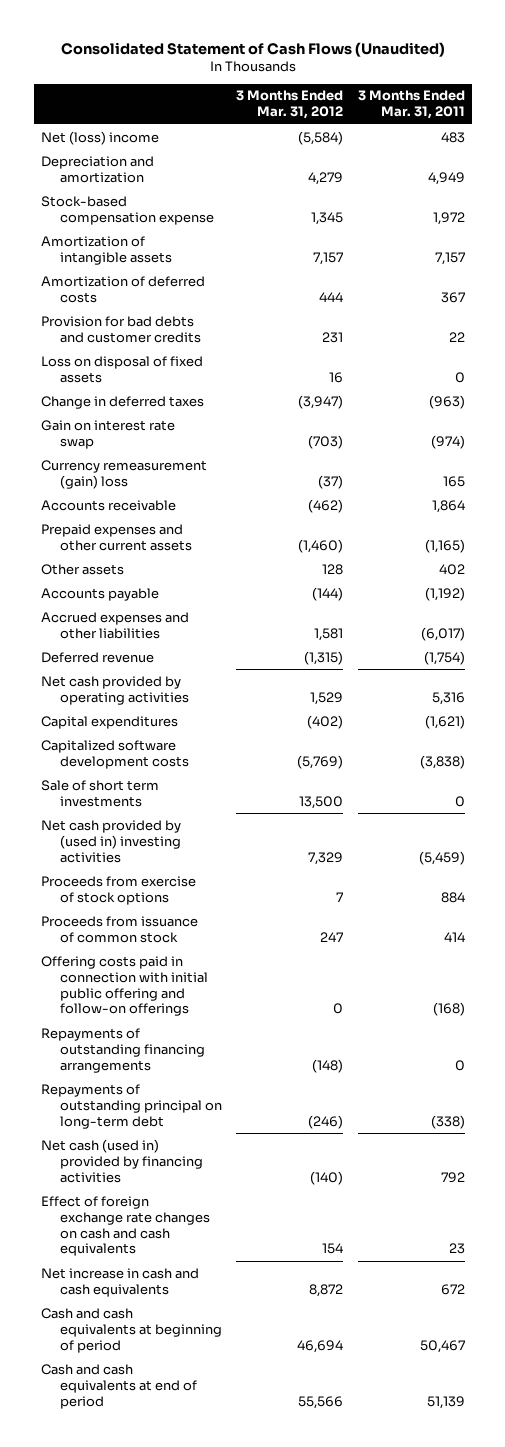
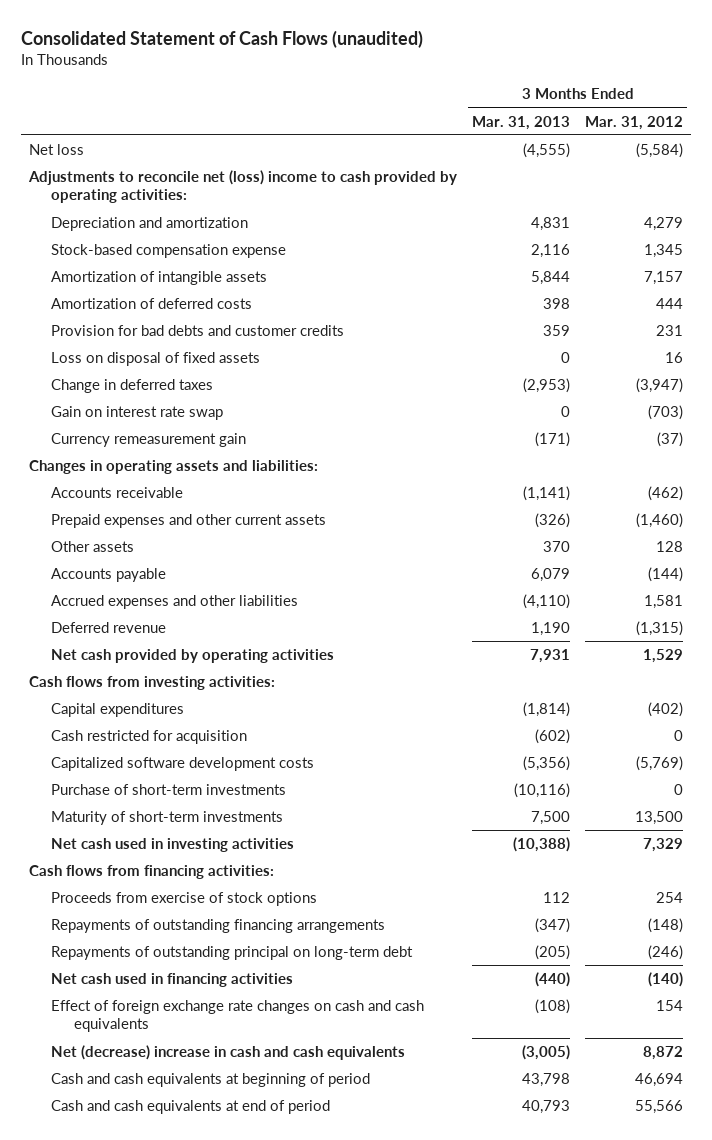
- Consolidated Statement of Cash Flows (Unaudited)
+ Consolidated Statement of Cash Flows (unaudited)
- | 3 Months Ended Mar. 31, 2012 | 3 Months Ended Mar. 31, 2011
+ | 3 Months Ended Mar. 31, 2013 | 3 Months Ended Mar. 31, 2012
- Net (loss) income | (5,584) | 483
+ Net loss | (4,555) | (5,584)
+ Adjustments to reconcile net (loss) income to cash provided by operating activities:
- Currency remeasurement (gain) loss | (37) | 165
+ Currency remeasurement gain | (171) | (37)
+ Changes in operating assets and liabilities:
+ Cash flows from investing activities:
+ Cash restricted for acquisition | (602) | 0
- Sale of short term investments | 13,500 | 0
- Net cash provided by (used in) investing activities | 7,329 | (5,459)
- Proceeds from exercise of stock options | 7 | 884
- Proceeds from issuance of common stock | 247 | 414
- Offering costs paid in connection with initial public offering and follow-on offerings | 0 | (168)
+ Purchase of short-term investments | (10,116) | 0
+ Maturity of short-term investments | 7,500 | 13,500
+ Net cash used in investing activities | (10,388) | 7,329
+ Cash flows from financing activities:
+ Proceeds from exercise of stock options | 112 | 254
- Net cash (used in) provided by financing activities | (140) | 792
+ Net cash used in financing activities | (440) | (140)
- Net increase in cash and cash equivalents | 8,872 | 672
+ Net (decrease) increase in cash and cash equivalents | (3,005) | 8,872

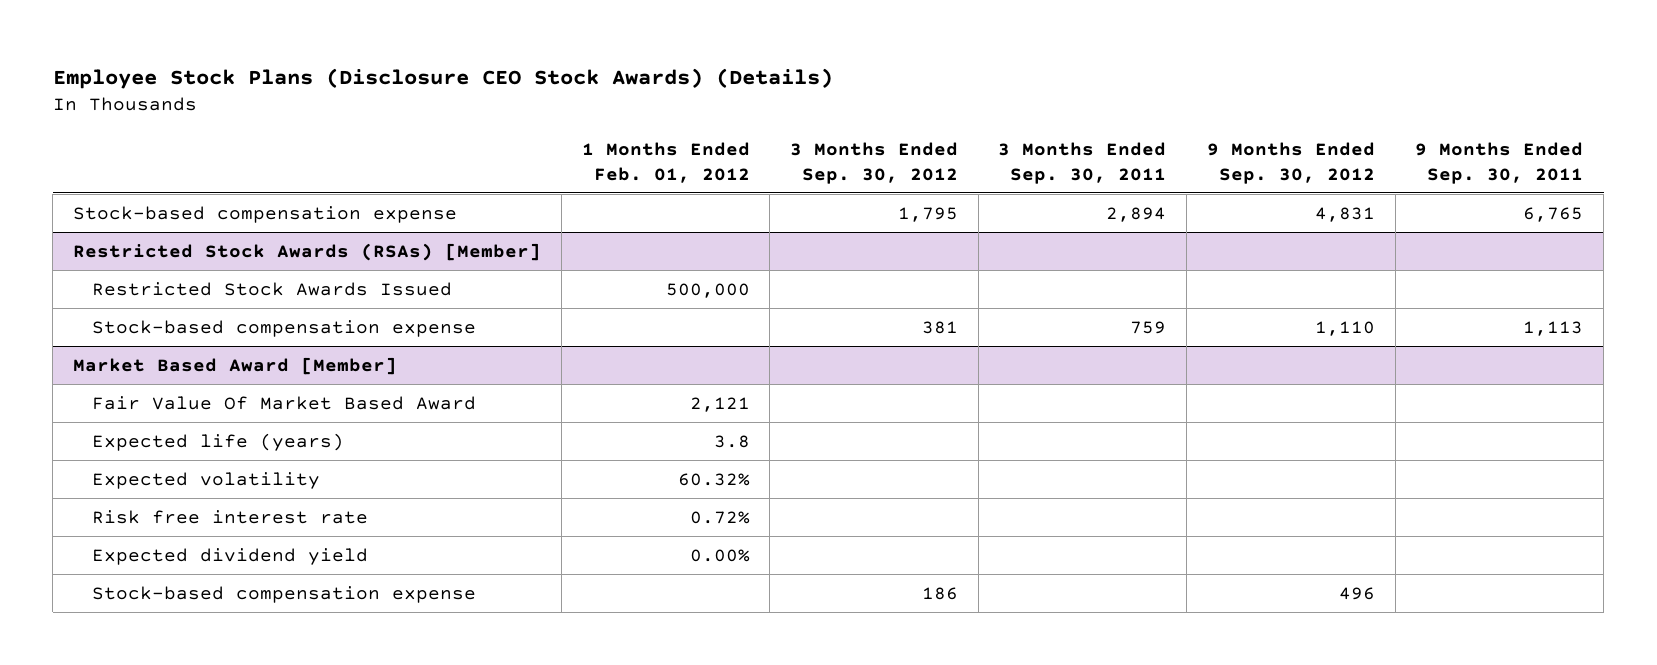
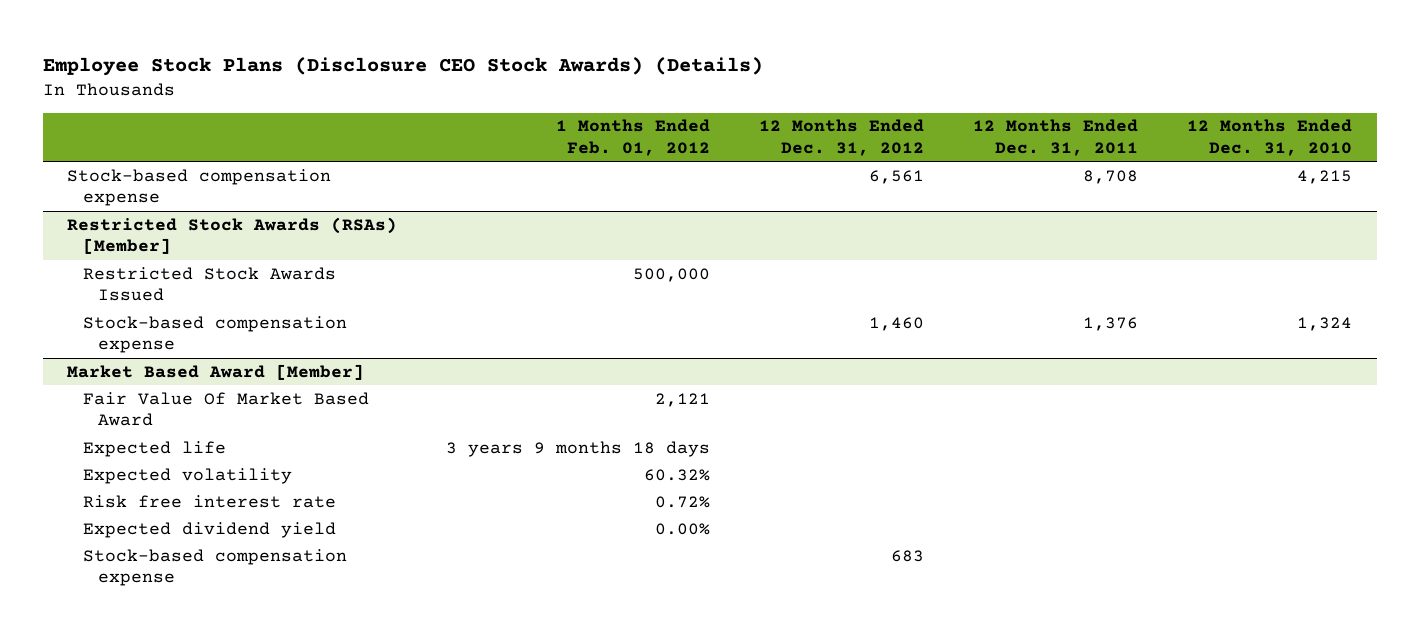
- | 1 Months Ended Feb. 01, 2012 | 3 Months Ended Sep. 30, 2012 | 3 Months Ended Sep. 30, 2011 | 9 Months Ended Sep. 30, 2012 | 9 Months Ended Sep. 30, 2011
+ | 1 Months Ended Feb. 01, 2012 | 12 Months Ended Dec. 31, 2012 | 12 Months Ended Dec. 31, 2011 | 12 Months Ended Dec. 31, 2010
@ Market Based Award [Member]
- Expected life (years) | 3.8 | | | |
+ Expected life | 3 years 9 months 18 days | | |

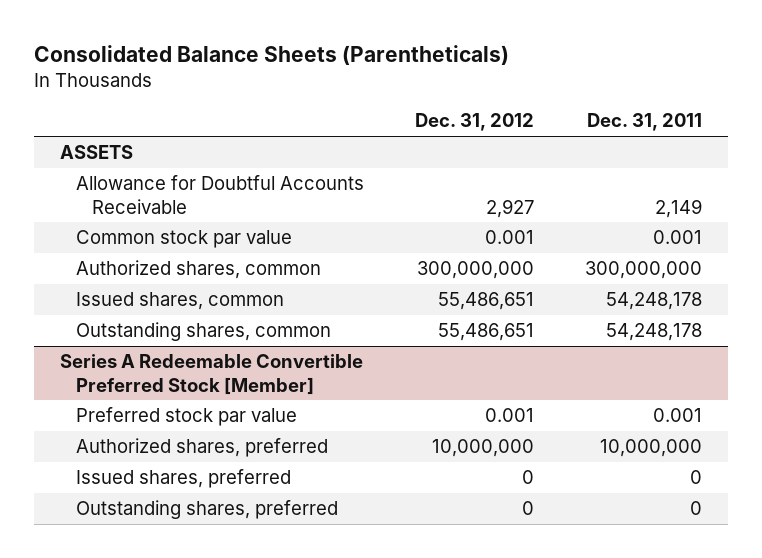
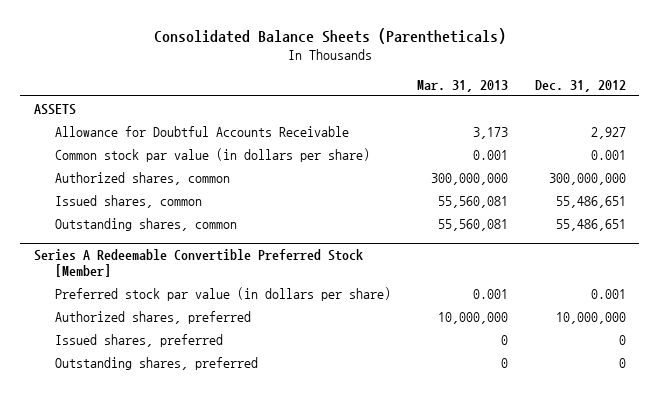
- | Dec. 31, 2012 | Dec. 31, 2011
+ | Mar. 31, 2013 | Dec. 31, 2012
- Common stock par value | 0.001 | 0.001
+ Common stock par value (in dollars per share) | 0.001 | 0.001
@ Series A Redeemable Convertible Preferred Stock [Member]
- Preferred stock par value | 0.001 | 0.001
+ Preferred stock par value (in dollars per share) | 0.001 | 0.001

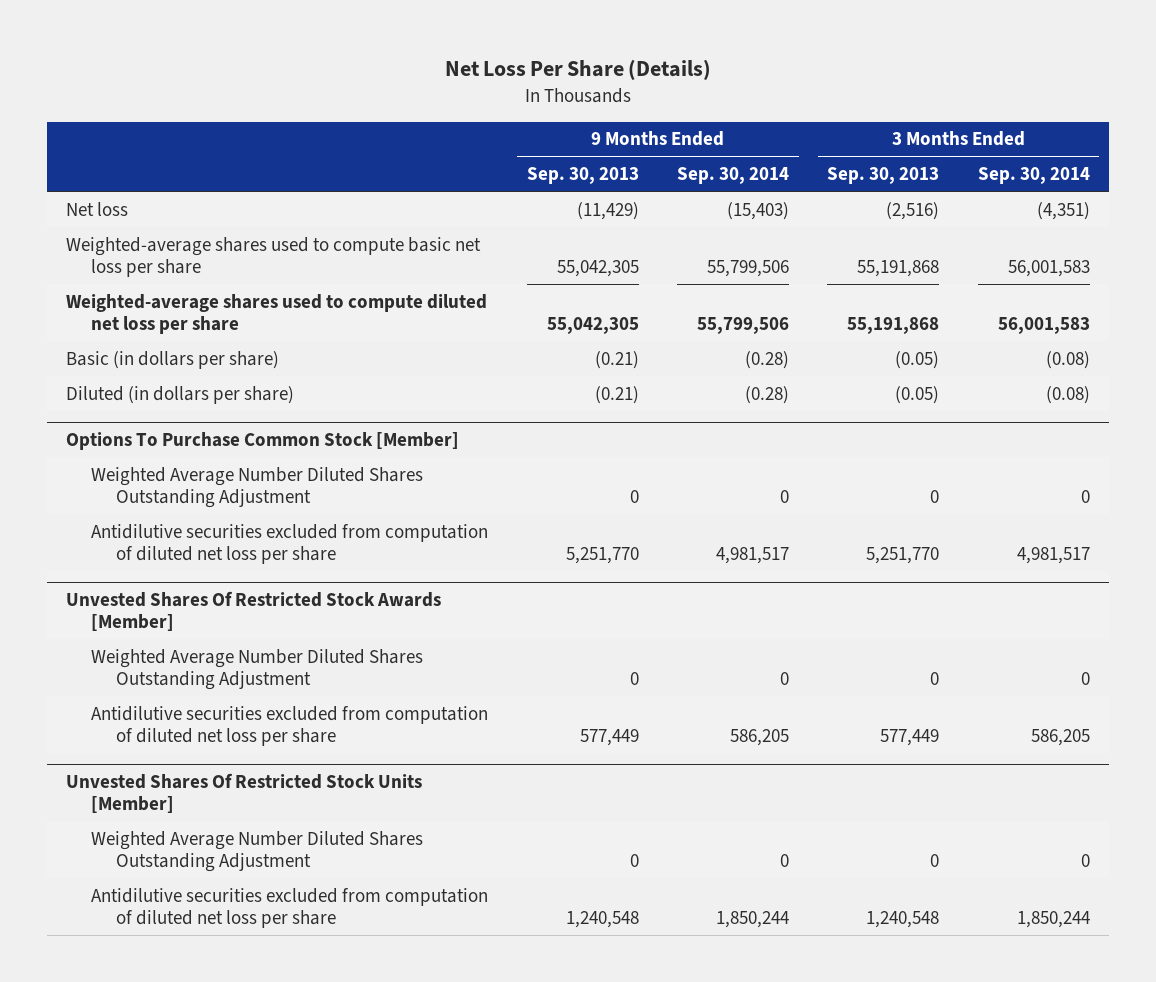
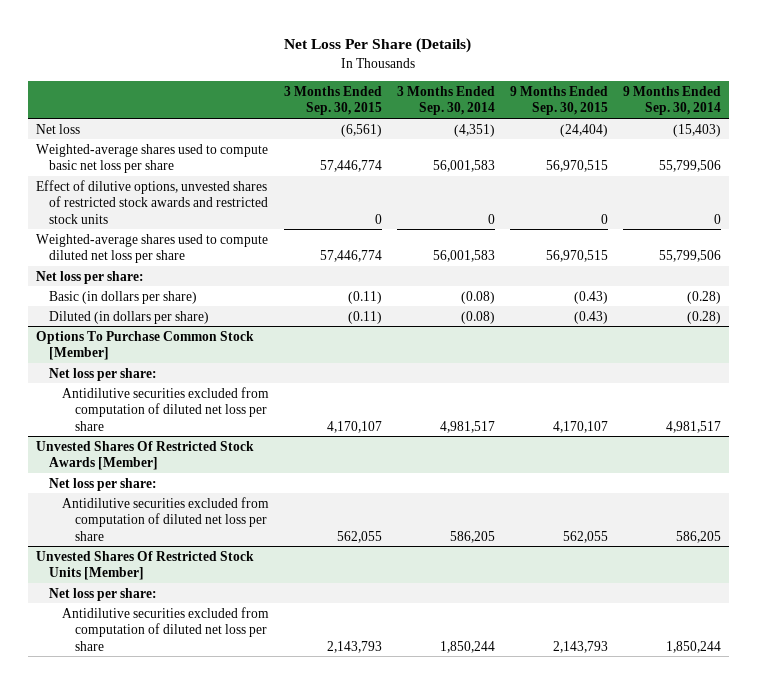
- | 9 Months Ended Sep. 30, 2013 | 9 Months Ended Sep. 30, 2014 | 3 Months Ended Sep. 30, 2013 | 3 Months Ended Sep. 30, 2014
+ | 3 Months Ended Sep. 30, 2015 | 3 Months Ended Sep. 30, 2014 | 9 Months Ended Sep. 30, 2015 | 9 Months Ended Sep. 30, 2014
+ Effect of dilutive options, unvested shares of restricted stock awards and restricted stock units | 0 | 0 | 0 | 0
+ Net loss per share:
@ Options To Purchase Common Stock [Member]
- Weighted Average Number Diluted Shares Outstanding Adjustment | 0 | 0 | 0 | 0
+ Net loss per share:
@ Unvested Shares Of Restricted Stock Awards [Member]
- Weighted Average Number Diluted Shares Outstanding Adjustment | 0 | 0 | 0 | 0
+ Net loss per share:
@ Unvested Shares Of Restricted Stock Units [Member]
- Weighted Average Number Diluted Shares Outstanding Adjustment | 0 | 0 | 0 | 0
+ Net loss per share:

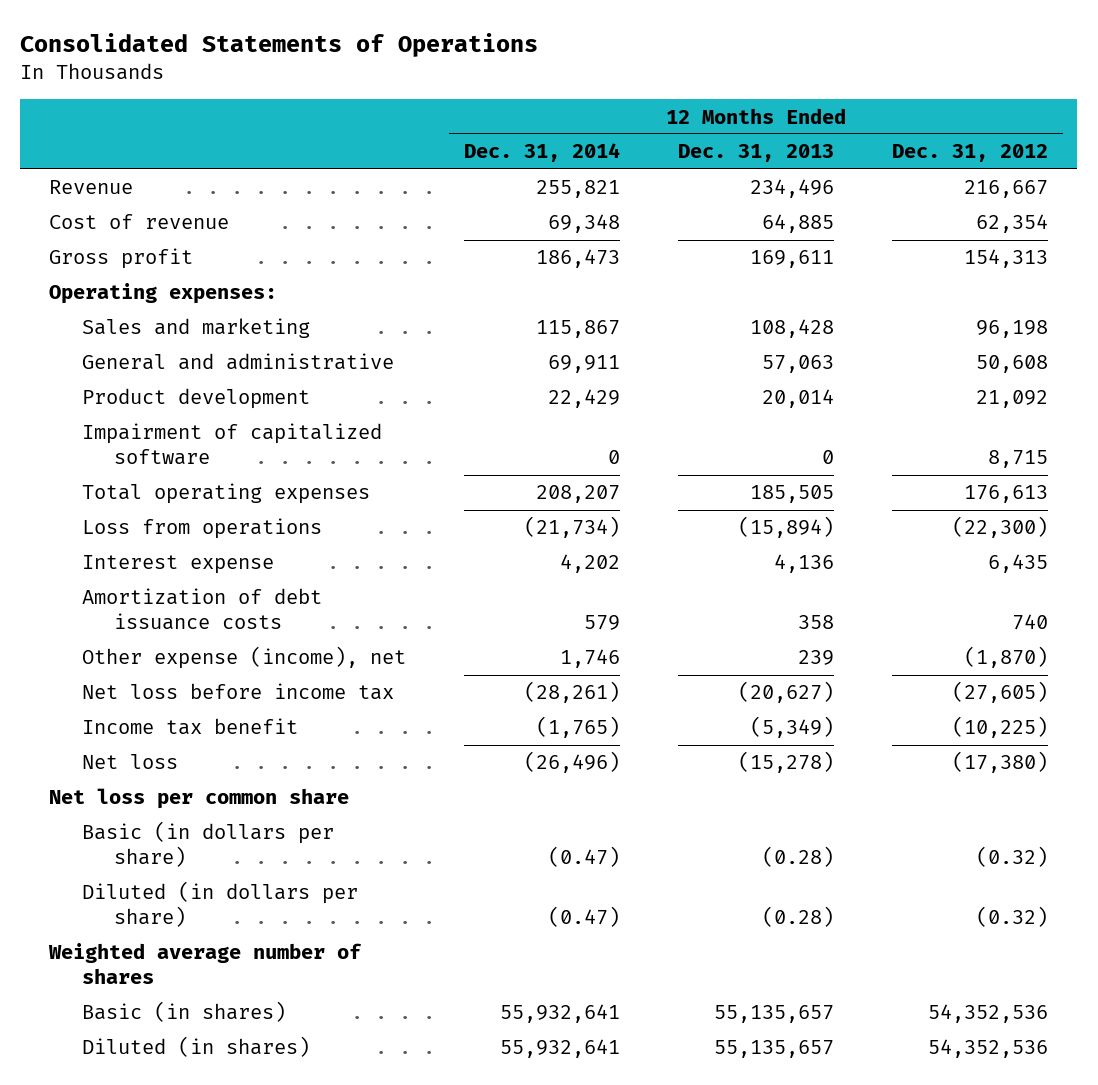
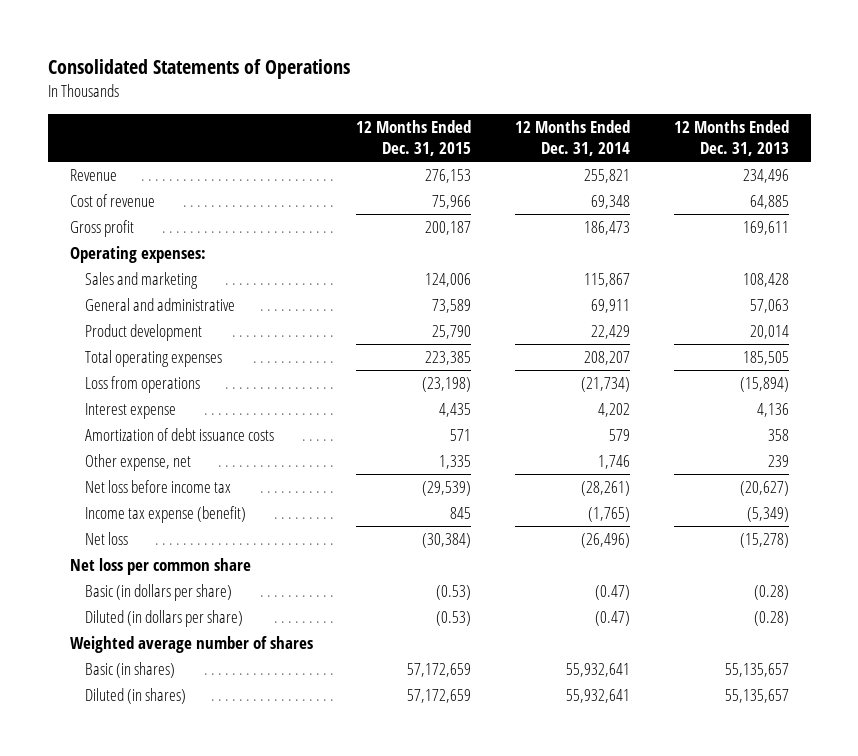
- | 12 Months Ended Dec. 31, 2014 | 12 Months Ended Dec. 31, 2013 | 12 Months Ended Dec. 31, 2012
+ | 12 Months Ended Dec. 31, 2015 | 12 Months Ended Dec. 31, 2014 | 12 Months Ended Dec. 31, 2013
- Impairment of capitalized software | 0 | 0 | 8,715
- Other expense (income), net | 1,746 | 239 | (1,870)
+ Other expense, net | 1,335 | 1,746 | 239
- Income tax benefit | (1,765) | (5,349) | (10,225)
+ Income tax expense (benefit) | 845 | (1,765) | (5,349)

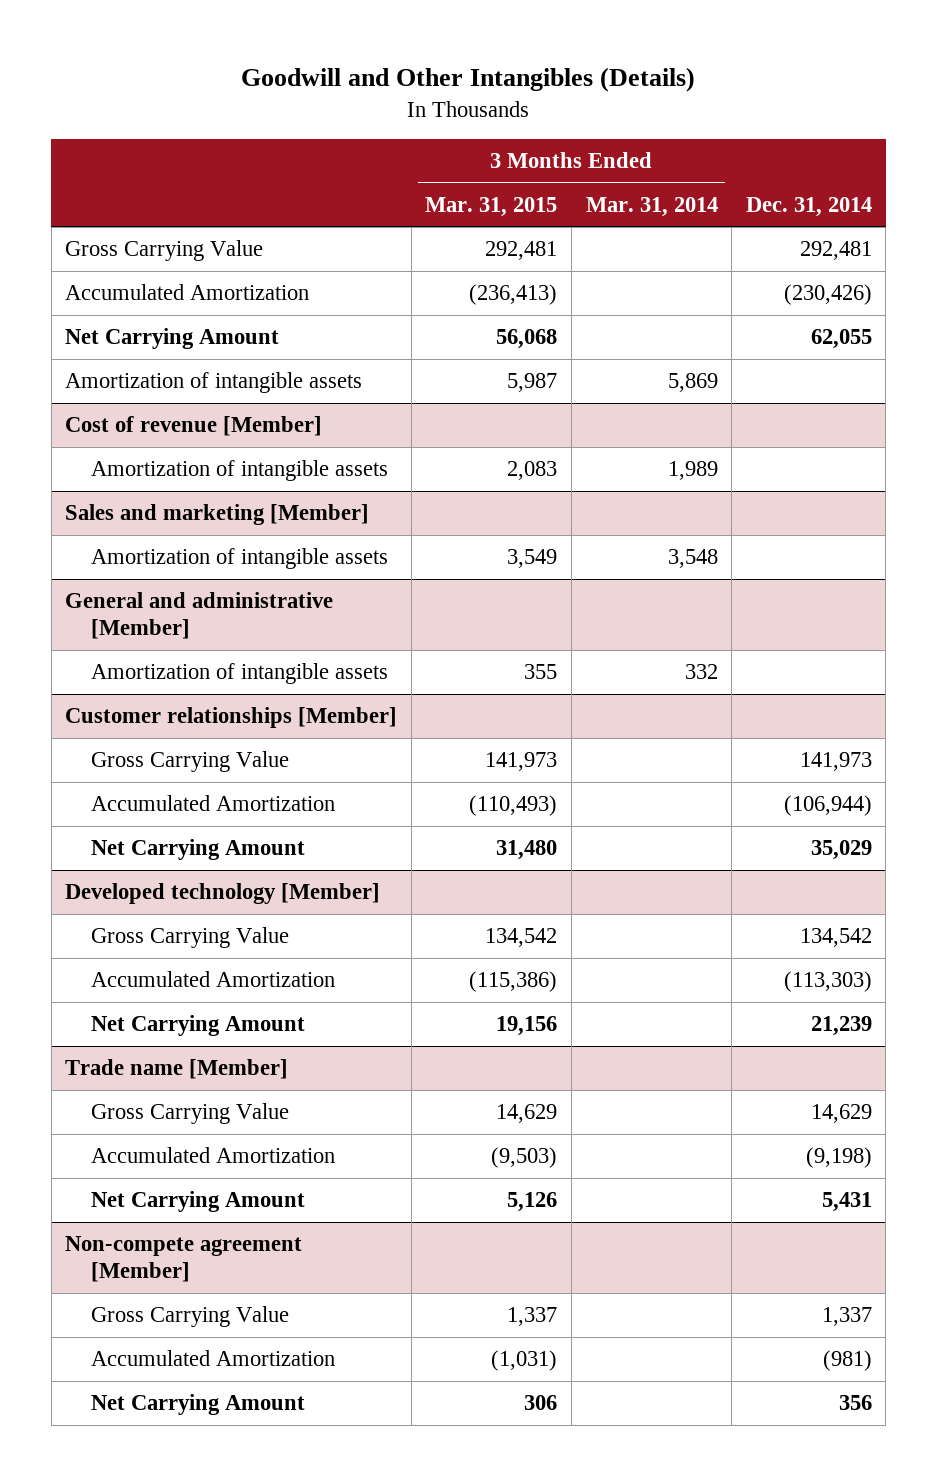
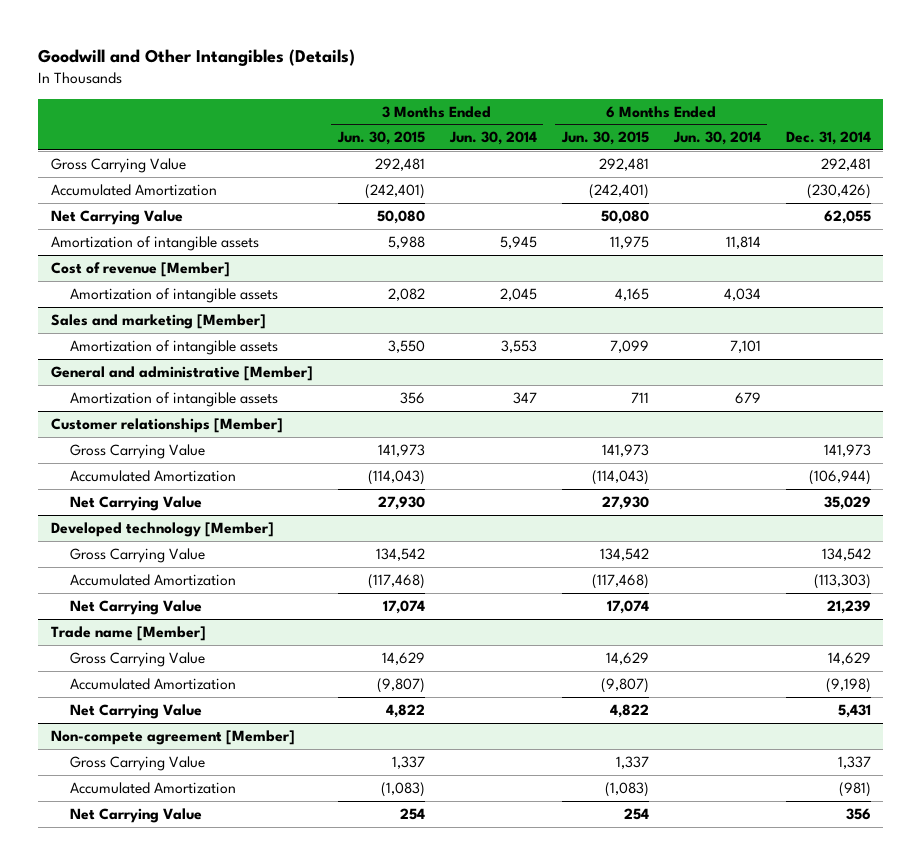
- | 3 Months Ended Mar. 31, 2015 | 3 Months Ended Mar. 31, 2014 | Dec. 31, 2014
+ | 3 Months Ended Jun. 30, 2015 | 3 Months Ended Jun. 30, 2014 | 6 Months Ended Jun. 30, 2015 | 6 Months Ended Jun. 30, 2014 | Dec. 31, 2014
- Net Carrying Amount | 56,068 | | 62,055
+ Net Carrying Value | 50,080 | | 50,080 | | 62,055
@ Customer relationships [Member]
- Net Carrying Amount | 31,480 | | 35,029
+ Net Carrying Value | 27,930 | | 27,930 | | 35,029
@ Developed technology [Member]
- Net Carrying Amount | 19,156 | | 21,239
+ Net Carrying Value | 17,074 | | 17,074 | | 21,239
@ Trade name [Member]
- Net Carrying Amount | 5,126 | | 5,431
+ Net Carrying Value | 4,822 | | 4,822 | | 5,431
@ Non-compete agreement [Member]
- Net Carrying Amount | 306 | | 356
+ Net Carrying Value | 254 | | 254 | | 356

